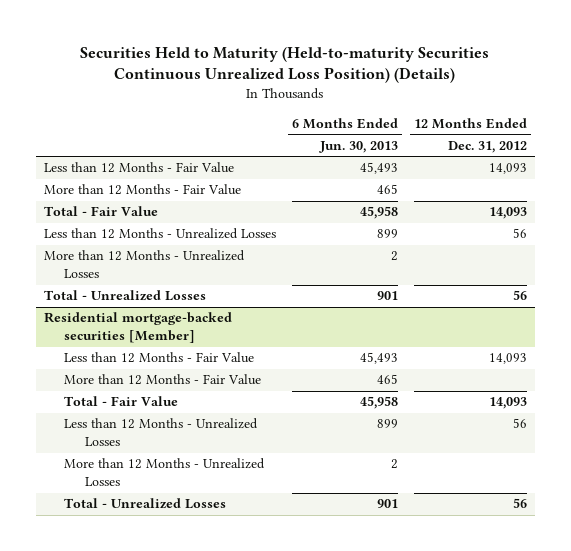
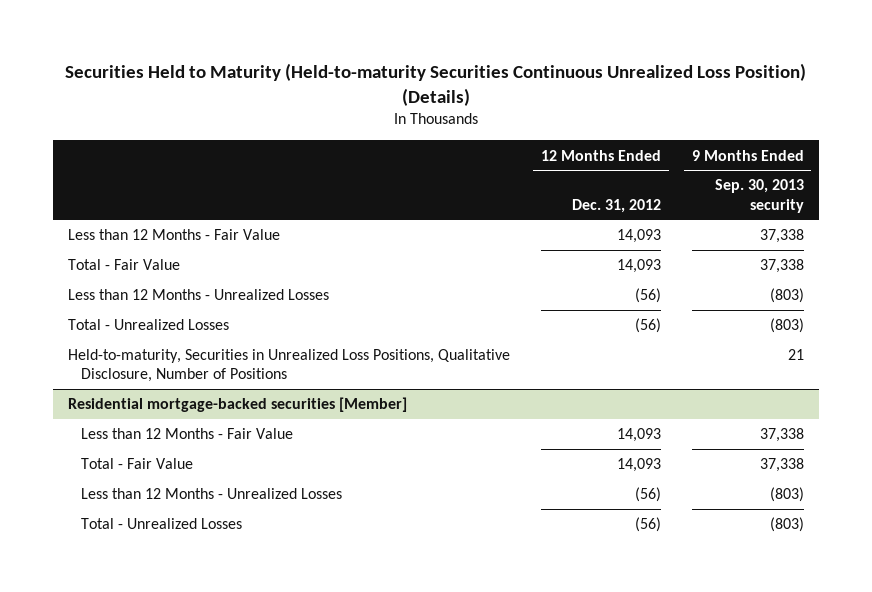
- | 6 Months Ended Jun. 30, 2013 | 12 Months Ended Dec. 31, 2012
+ | 12 Months Ended Dec. 31, 2012 | 9 Months Ended Sep. 30, 2013 security
- More than 12 Months - Fair Value | 465 |
- Less than 12 Months - Unrealized Losses | 899 | 56
- More than 12 Months - Unrealized Losses | 2 |
- Total - Unrealized Losses | 901 | 56
+ Less than 12 Months - Unrealized Losses | (56) | (803)
+ Total - Unrealized Losses | (56) | (803)
+ Held-to-maturity, Securities in Unrealized Loss Positions, Qualitative Disclosure, Number of Positions | | 21
@ Residential mortgage-backed securities [Member]
- More than 12 Months - Fair Value | 465 |
- Less than 12 Months - Unrealized Losses | 899 | 56
- More than 12 Months - Unrealized Losses | 2 |
- Total - Unrealized Losses | 901 | 56
+ Less than 12 Months - Unrealized Losses | (56) | (803)
+ Total - Unrealized Losses | (56) | (803)

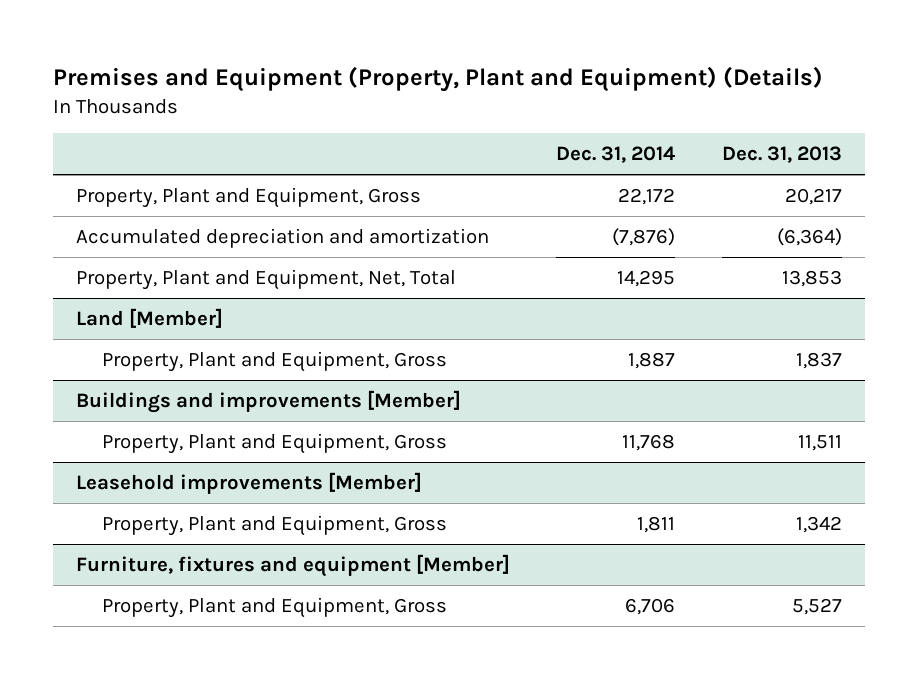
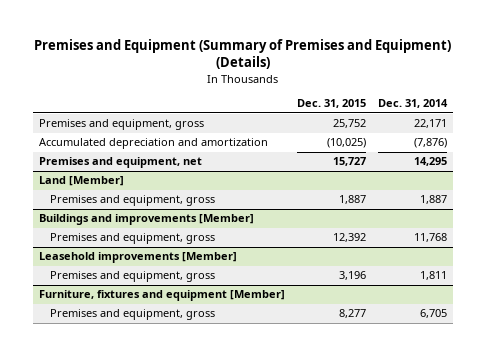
- Premises and Equipment (Property, Plant and Equipment) (Details)
+ Premises and Equipment (Summary of Premises and Equipment) (Details)
- | Dec. 31, 2014 | Dec. 31, 2013
+ | Dec. 31, 2015 | Dec. 31, 2014
- Property, Plant and Equipment, Gross | 22,172 | 20,217
+ Premises and equipment, gross | 25,752 | 22,171
- Property, Plant and Equipment, Net, Total | 14,295 | 13,853
+ Premises and equipment, net | 15,727 | 14,295
@ Land [Member]
- Property, Plant and Equipment, Gross | 1,887 | 1,837
+ Premises and equipment, gross | 1,887 | 1,887
@ Buildings and improvements [Member]
- Property, Plant and Equipment, Gross | 11,768 | 11,511
+ Premises and equipment, gross | 12,392 | 11,768
@ Leasehold improvements [Member]
- Property, Plant and Equipment, Gross | 1,811 | 1,342
+ Premises and equipment, gross | 3,196 | 1,811
@ Furniture, fixtures and equipment [Member]
- Property, Plant and Equipment, Gross | 6,706 | 5,527
+ Premises and equipment, gross | 8,277 | 6,705

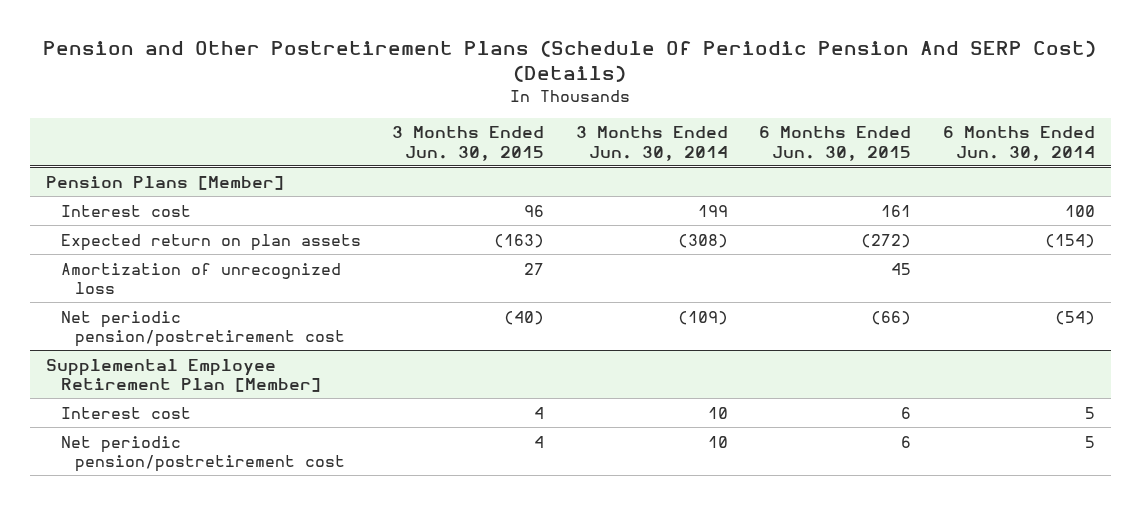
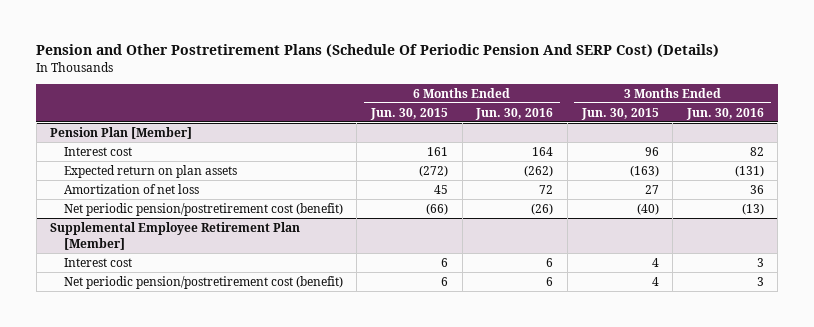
- | 3 Months Ended Jun. 30, 2015 | 3 Months Ended Jun. 30, 2014 | 6 Months Ended Jun. 30, 2015 | 6 Months Ended Jun. 30, 2014
+ | 6 Months Ended Jun. 30, 2015 | 6 Months Ended Jun. 30, 2016 | 3 Months Ended Jun. 30, 2015 | 3 Months Ended Jun. 30, 2016
- Pension Plans [Member]
+ Pension Plan [Member]
- Amortization of unrecognized loss | 27 | | 45 |
- Net periodic pension/postretirement cost | (40) | (109) | (66) | (54)
+ Amortization of net loss | 45 | 72 | 27 | 36
+ Net periodic pension/postretirement cost (benefit) | (66) | (26) | (40) | (13)
@ Supplemental Employee Retirement Plan [Member]
- Net periodic pension/postretirement cost | 4 | 10 | 6 | 5
+ Net periodic pension/postretirement cost (benefit) | 6 | 6 | 4 | 3

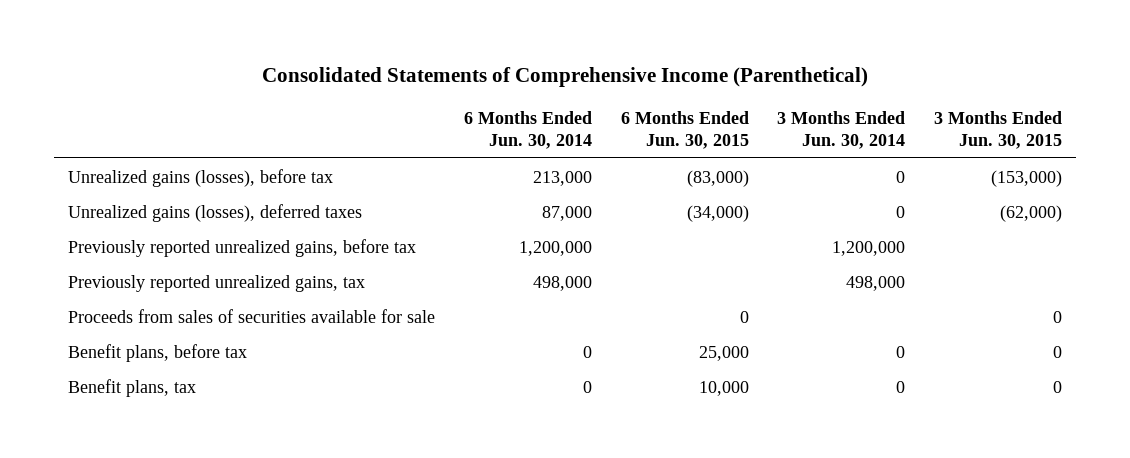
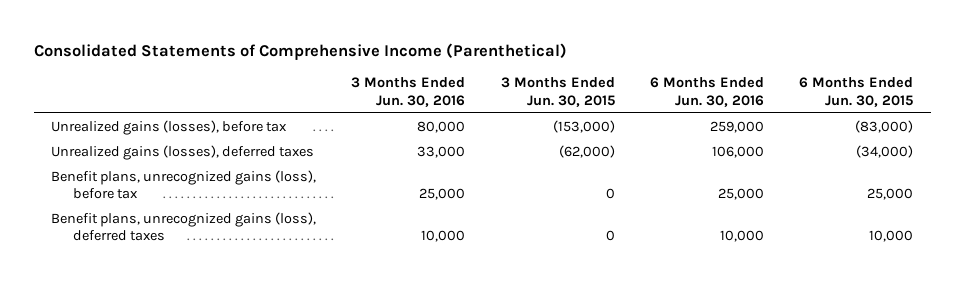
- | 6 Months Ended Jun. 30, 2014 | 6 Months Ended Jun. 30, 2015 | 3 Months Ended Jun. 30, 2014 | 3 Months Ended Jun. 30, 2015
+ | 3 Months Ended Jun. 30, 2016 | 3 Months Ended Jun. 30, 2015 | 6 Months Ended Jun. 30, 2016 | 6 Months Ended Jun. 30, 2015
- Previously reported unrealized gains, before tax | 1,200,000 | | 1,200,000 |
- Previously reported unrealized gains, tax | 498,000 | | 498,000 |
- Proceeds from sales of securities available for sale | | 0 | | 0
- Benefit plans, before tax | 0 | 25,000 | 0 | 0
- Benefit plans, tax | 0 | 10,000 | 0 | 0
+ Benefit plans, unrecognized gains (loss), before tax | 25,000 | 0 | 25,000 | 25,000
+ Benefit plans, unrecognized gains (loss), deferred taxes | 10,000 | 0 | 10,000 | 10,000

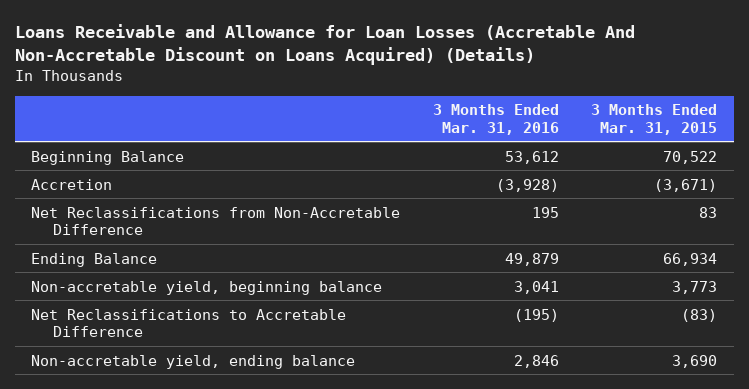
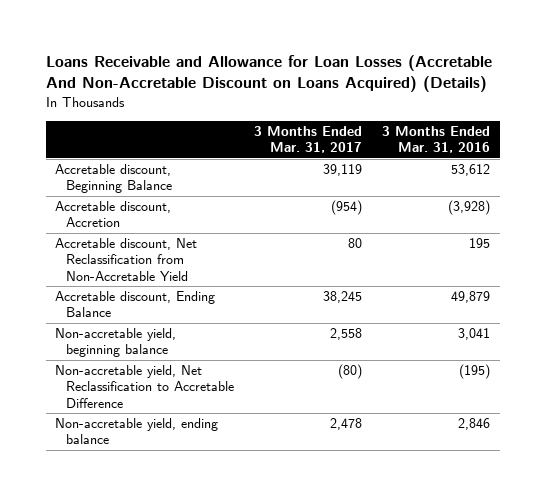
- | 3 Months Ended Mar. 31, 2016 | 3 Months Ended Mar. 31, 2015
+ | 3 Months Ended Mar. 31, 2017 | 3 Months Ended Mar. 31, 2016
- Beginning Balance | 53,612 | 70,522
- Accretion | (3,928) | (3,671)
- Net Reclassifications from Non-Accretable Difference | 195 | 83
- Ending Balance | 49,879 | 66,934
+ Accretable discount, Beginning Balance | 39,119 | 53,612
+ Accretable discount, Accretion | (954) | (3,928)
+ Accretable discount, Net Reclassification from Non-Accretable Yield | 80 | 195
+ Accretable discount, Ending Balance | 38,245 | 49,879
- Net Reclassifications to Accretable Difference | (195) | (83)
+ Non-accretable yield, Net Reclassification to Accretable Difference | (80) | (195)

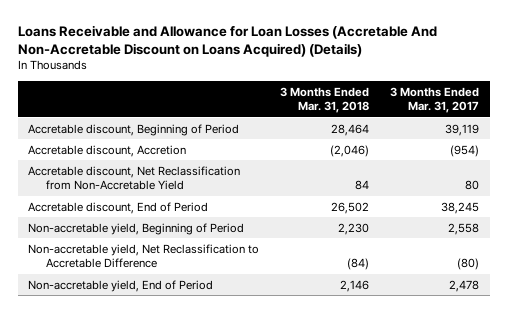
- | 3 Months Ended Mar. 31, 2017 | 3 Months Ended Mar. 31, 2016
+ | 3 Months Ended Mar. 31, 2018 | 3 Months Ended Mar. 31, 2017
- Accretable discount, Beginning Balance | 39,119 | 53,612
+ Accretable discount, Beginning of Period | 28,464 | 39,119
- Accretable discount, Ending Balance | 38,245 | 49,879
- Non-accretable yield, beginning balance | 2,558 | 3,041
+ Accretable discount, End of Period | 26,502 | 38,245
+ Non-accretable yield, Beginning of Period | 2,230 | 2,558
- Non-accretable yield, ending balance | 2,478 | 2,846
+ Non-accretable yield, End of Period | 2,146 | 2,478

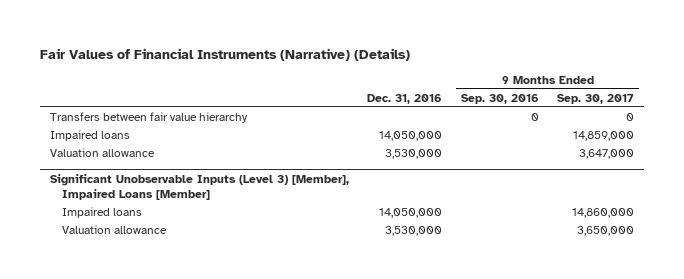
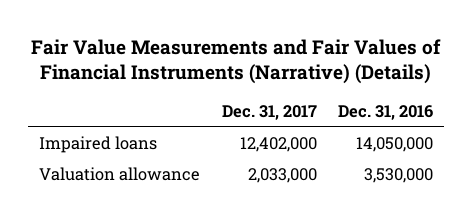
- Fair Values of Financial Instruments (Narrative) (Details)
+ Fair Value Measurements and Fair Values of Financial Instruments (Narrative) (Details)
- | Dec. 31, 2016 | 9 Months Ended Sep. 30, 2016 | 9 Months Ended Sep. 30, 2017
+ | Dec. 31, 2017 | Dec. 31, 2016
- Transfers between fair value hierarchy | | 0 | 0
- Significant Unobservable Inputs (Level 3) [Member], Impaired Loans [Member]
- Impaired loans | 14,050,000 | | 14,860,000
- Valuation allowance | 3,530,000 | | 3,650,000

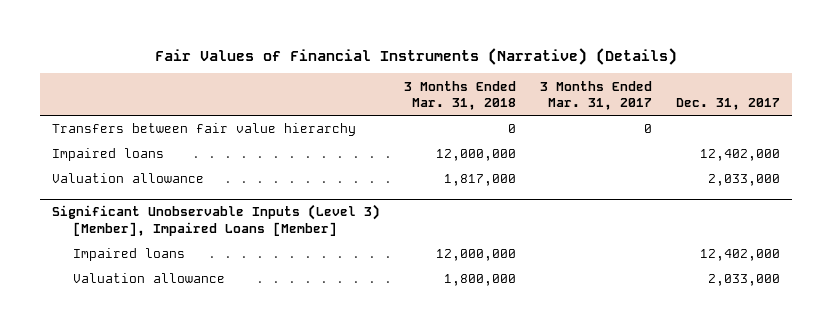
- Fair Value Measurements and Fair Values of Financial Instruments (Narrative) (Details)
+ Fair Values of Financial Instruments (Narrative) (Details)
- | Dec. 31, 2017 | Dec. 31, 2016
+ | 3 Months Ended Mar. 31, 2018 | 3 Months Ended Mar. 31, 2017 | Dec. 31, 2017
+ Transfers between fair value hierarchy | 0 | 0 |
+ Significant Unobservable Inputs (Level 3) [Member], Impaired Loans [Member]
+ Impaired loans | 12,000,000 | | 12,402,000
+ Valuation allowance | 1,800,000 | | 2,033,000

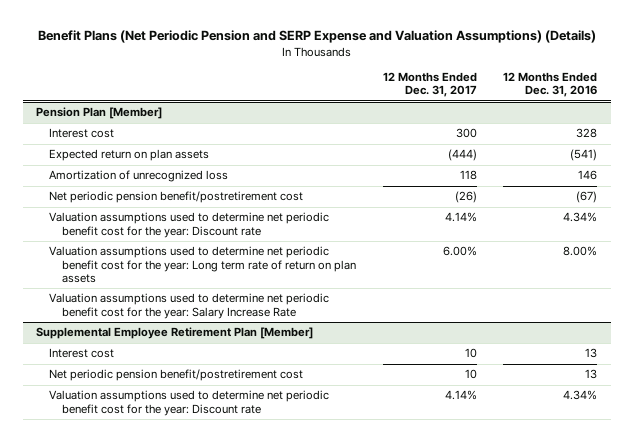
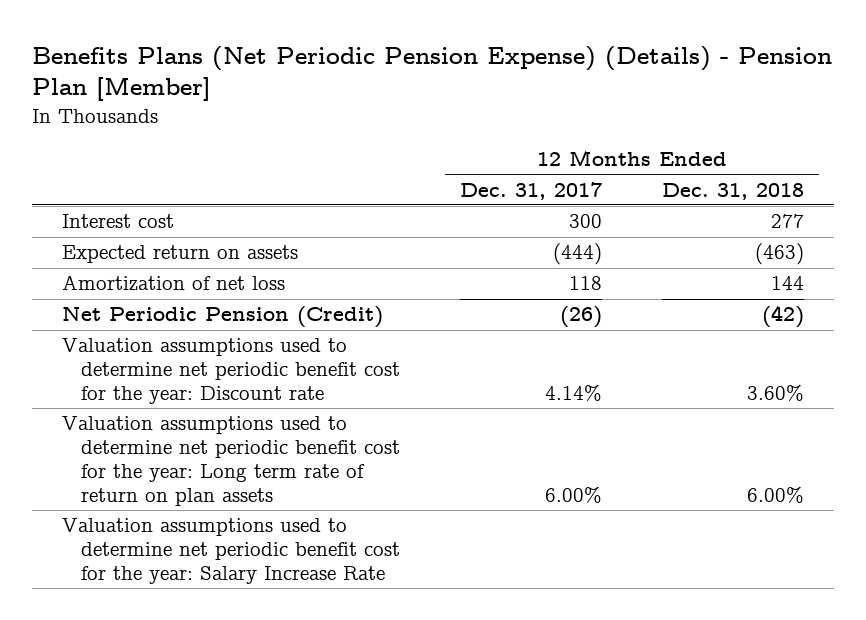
- Benefit Plans (Net Periodic Pension and SERP Expense and Valuation Assumptions) (Details)
+ Benefits Plans (Net Periodic Pension Expense) (Details) - Pension Plan [Member]
- | 12 Months Ended Dec. 31, 2017 | 12 Months Ended Dec. 31, 2016
+ | 12 Months Ended Dec. 31, 2017 | 12 Months Ended Dec. 31, 2018
- Pension Plan [Member]
- Expected return on plan assets | (444) | (541)
- Amortization of unrecognized loss | 118 | 146
- Net periodic pension benefit/postretirement cost | (26) | (67)
+ Expected return on assets | (444) | (463)
+ Amortization of net loss | 118 | 144
+ Net Periodic Pension (Credit) | (26) | (42)
- Supplemental Employee Retirement Plan [Member]
- Interest cost | 10 | 13
- Net periodic pension benefit/postretirement cost | 10 | 13
- Valuation assumptions used to determine net periodic benefit cost for the year: Discount rate | 4.14% | 4.34%

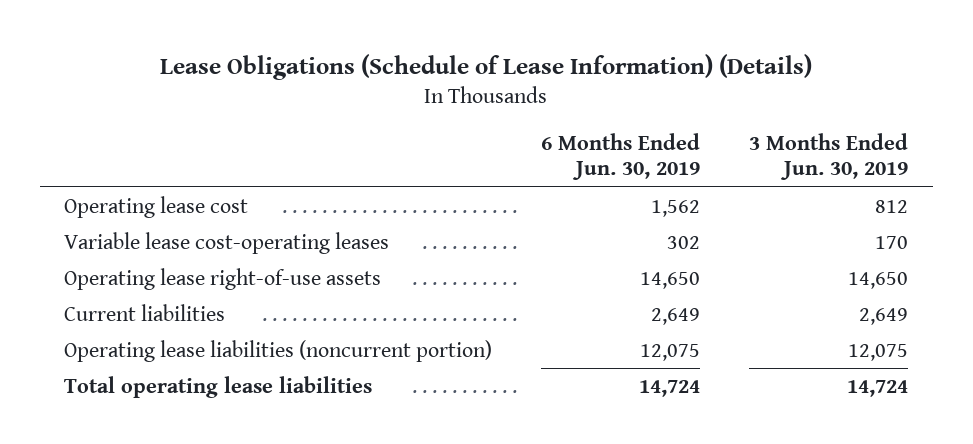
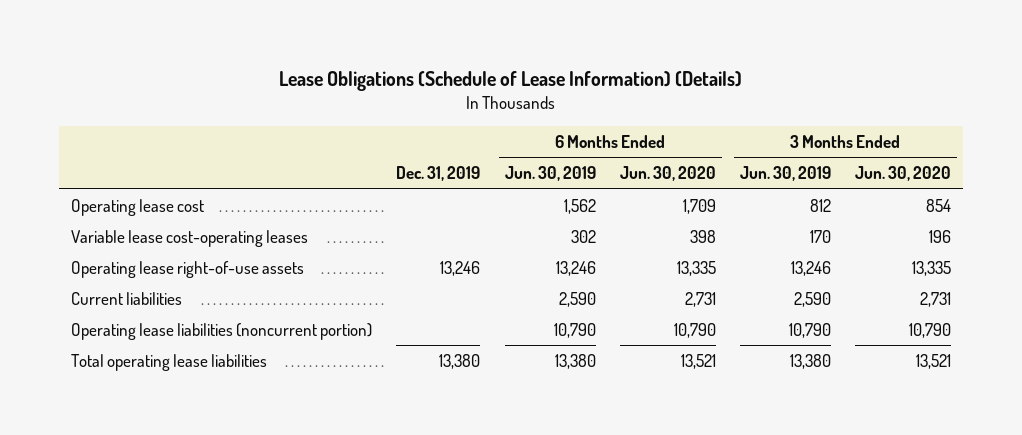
- | 6 Months Ended Jun. 30, 2019 | 3 Months Ended Jun. 30, 2019
+ | Dec. 31, 2019 | 6 Months Ended Jun. 30, 2019 | 6 Months Ended Jun. 30, 2020 | 3 Months Ended Jun. 30, 2019 | 3 Months Ended Jun. 30, 2020
- Operating lease right-of-use assets | 14,650 | 14,650
- Current liabilities | 2,649 | 2,649
- Operating lease liabilities (noncurrent portion) | 12,075 | 12,075
- Total operating lease liabilities | 14,724 | 14,724
+ Operating lease right-of-use assets | 13,246 | 13,246 | 13,335 | 13,246 | 13,335
+ Current liabilities | | 2,590 | 2,731 | 2,590 | 2,731
+ Operating lease liabilities (noncurrent portion) | | 10,790 | 10,790 | 10,790 | 10,790
+ Total operating lease liabilities | 13,380 | 13,380 | 13,521 | 13,380 | 13,521

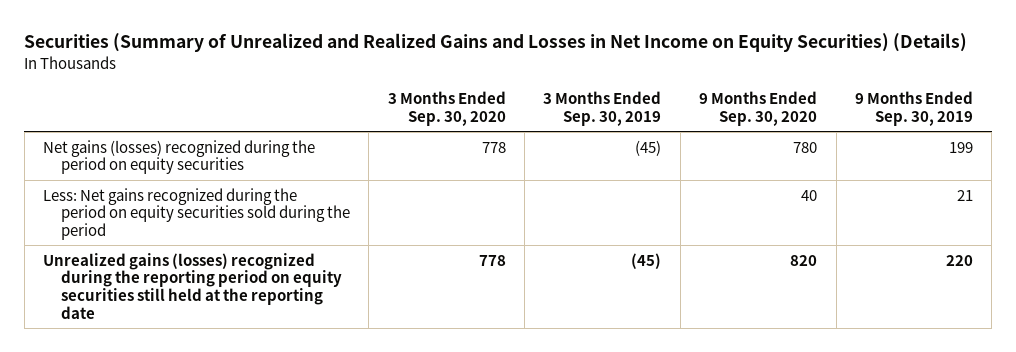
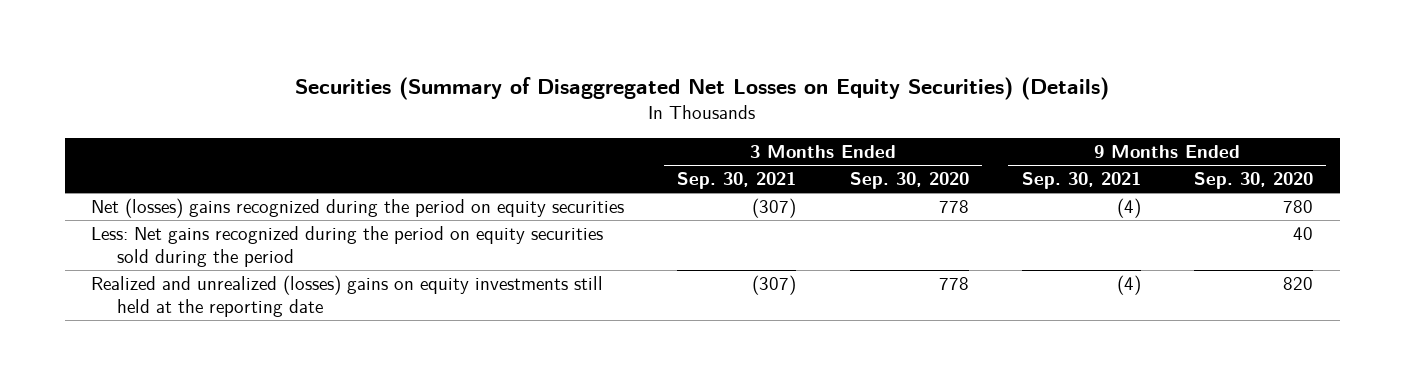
- Securities (Summary of Unrealized and Realized Gains and Losses in Net Income on Equity Securities) (Details)
+ Securities (Summary of Disaggregated Net Losses on Equity Securities) (Details)
- | 3 Months Ended Sep. 30, 2020 | 3 Months Ended Sep. 30, 2019 | 9 Months Ended Sep. 30, 2020 | 9 Months Ended Sep. 30, 2019
+ | 3 Months Ended Sep. 30, 2021 | 3 Months Ended Sep. 30, 2020 | 9 Months Ended Sep. 30, 2021 | 9 Months Ended Sep. 30, 2020
- Net gains (losses) recognized during the period on equity securities | 778 | (45) | 780 | 199
+ Net (losses) gains recognized during the period on equity securities | (307) | 778 | (4) | 780
- Unrealized gains (losses) recognized during the reporting period on equity securities still held at the reporting date | 778 | (45) | 820 | 220
+ Realized and unrealized (losses) gains on equity investments still held at the reporting date | (307) | 778 | (4) | 820

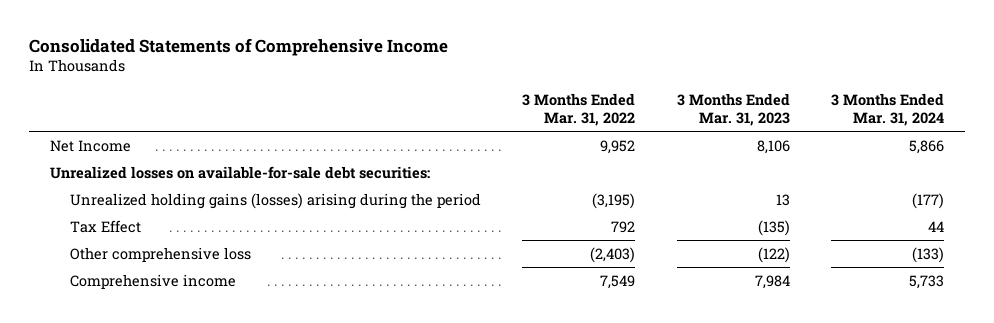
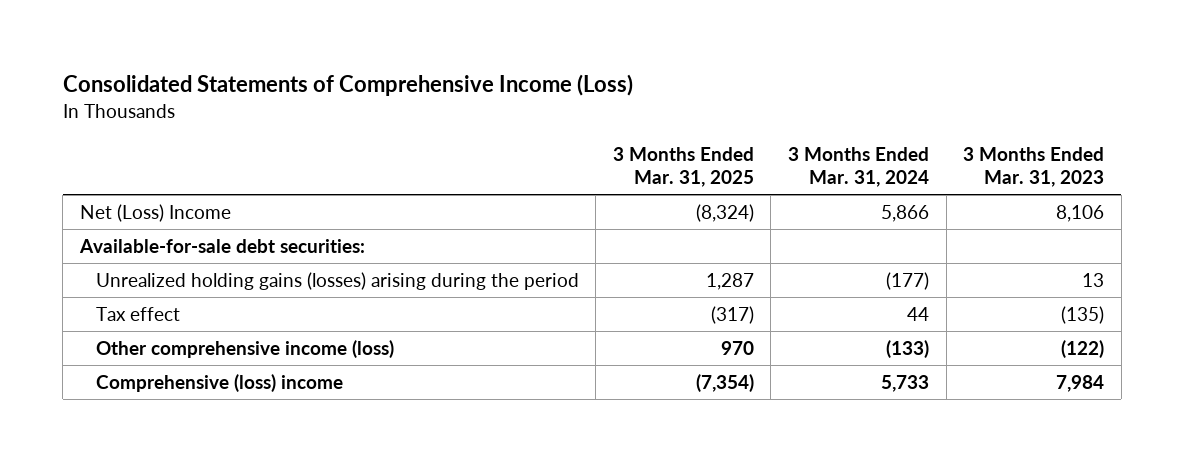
- Consolidated Statements of Comprehensive Income
+ Consolidated Statements of Comprehensive Income (Loss)
- | 3 Months Ended Mar. 31, 2022 | 3 Months Ended Mar. 31, 2023 | 3 Months Ended Mar. 31, 2024
+ | 3 Months Ended Mar. 31, 2025 | 3 Months Ended Mar. 31, 2024 | 3 Months Ended Mar. 31, 2023
- Net Income | 9,952 | 8,106 | 5,866
- Unrealized losses on available-for-sale debt securities:
+ Net (Loss) Income | (8,324) | 5,866 | 8,106
+ Available-for-sale debt securities:
- Tax Effect | 792 | (135) | 44
- Other comprehensive loss | (2,403) | (122) | (133)
- Comprehensive income | 7,549 | 7,984 | 5,733
+ Tax effect | (317) | 44 | (135)
+ Other comprehensive income (loss) | 970 | (133) | (122)
+ Comprehensive (loss) income | (7,354) | 5,733 | 7,984

